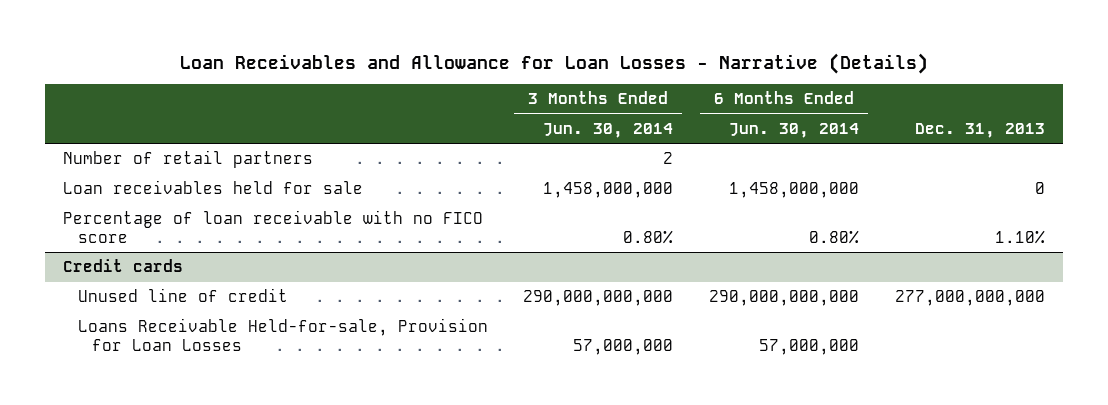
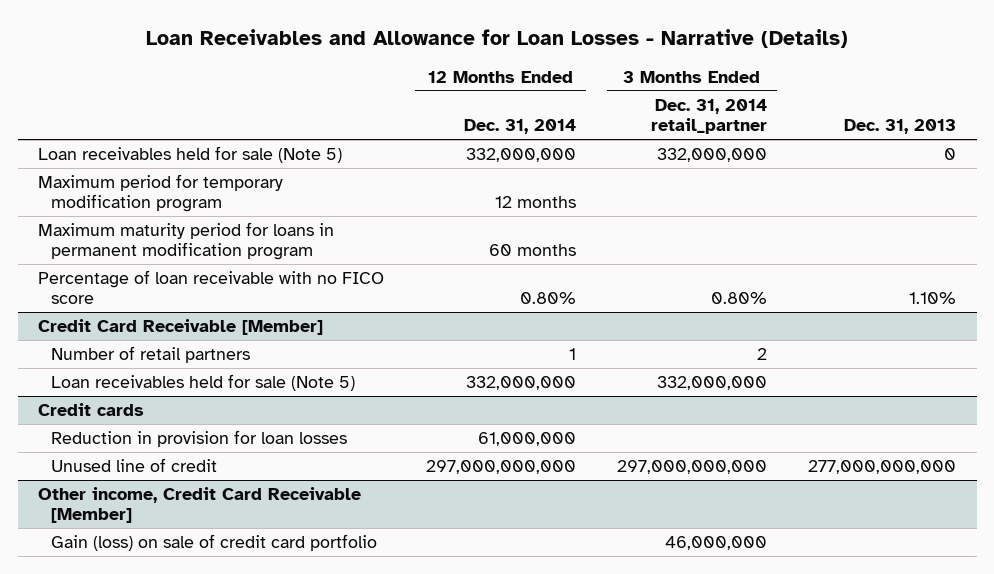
- | 3 Months Ended Jun. 30, 2014 | 6 Months Ended Jun. 30, 2014 | Dec. 31, 2013
+ | 12 Months Ended Dec. 31, 2014 | 3 Months Ended Dec. 31, 2014 retail_partner | Dec. 31, 2013
- Number of retail partners | 2 | |
- Loan receivables held for sale | 1,458,000,000 | 1,458,000,000 | 0
+ Loan receivables held for sale (Note 5) | 332,000,000 | 332,000,000 | 0
+ Maximum period for temporary modification program | 12 months | |
+ Maximum maturity period for loans in permanent modification program | 60 months | |
+ Credit Card Receivable [Member]
+ Number of retail partners | 1 | 2 |
+ Loan receivables held for sale (Note 5) | 332,000,000 | 332,000,000 |
@ Credit cards
+ Reduction in provision for loan losses | 61,000,000 | |
- Loans Receivable Held-for-sale, Provision for Loan Losses | 57,000,000 | 57,000,000 |
+ Other income, Credit Card Receivable [Member]
+ Gain (loss) on sale of credit card portfolio | | 46,000,000 |

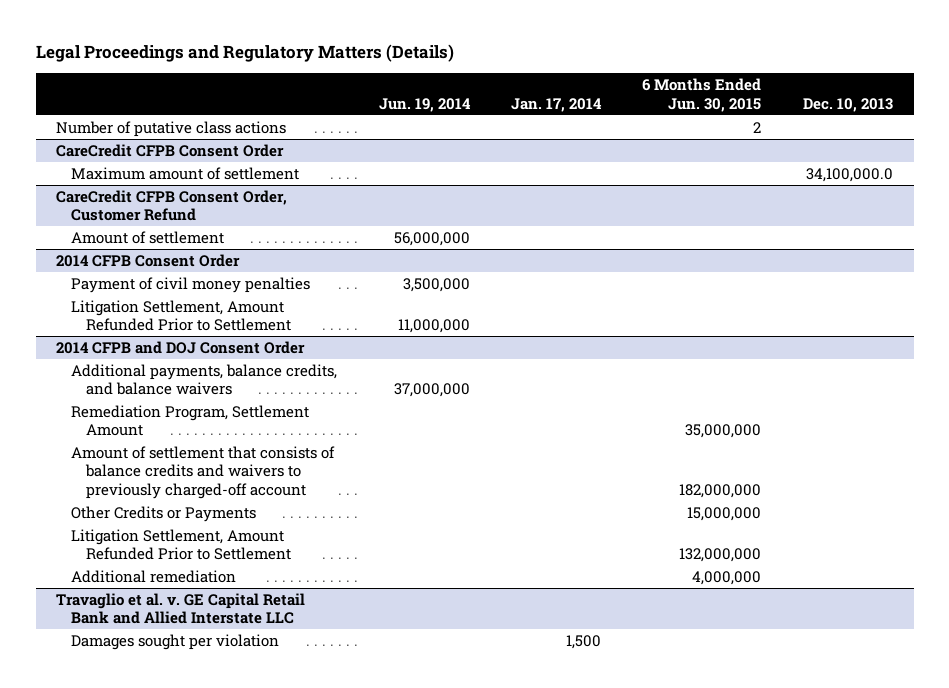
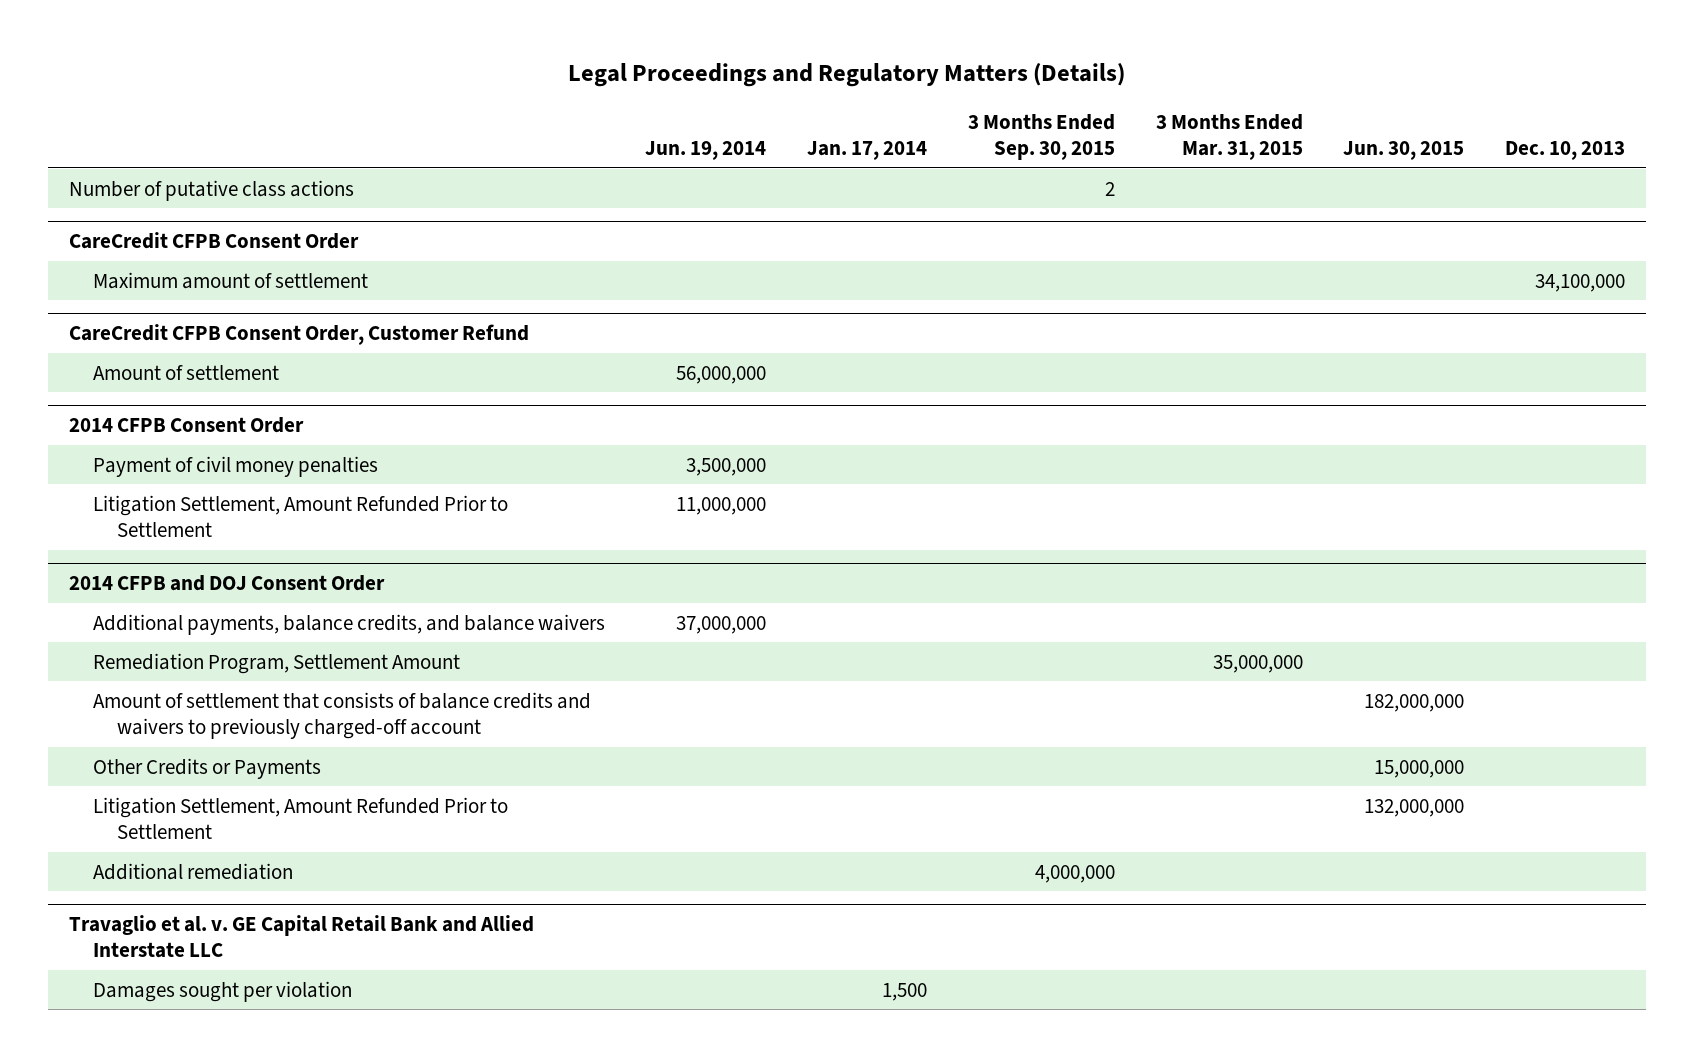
- | Jun. 19, 2014 | Jan. 17, 2014 | 6 Months Ended Jun. 30, 2015 | Dec. 10, 2013
+ | Jun. 19, 2014 | Jan. 17, 2014 | 3 Months Ended Sep. 30, 2015 | 3 Months Ended Mar. 31, 2015 | Jun. 30, 2015 | Dec. 10, 2013
@ CareCredit CFPB Consent Order
- Maximum amount of settlement | | | | 34,100,000.0
+ Maximum amount of settlement | | | | | | 34,100,000

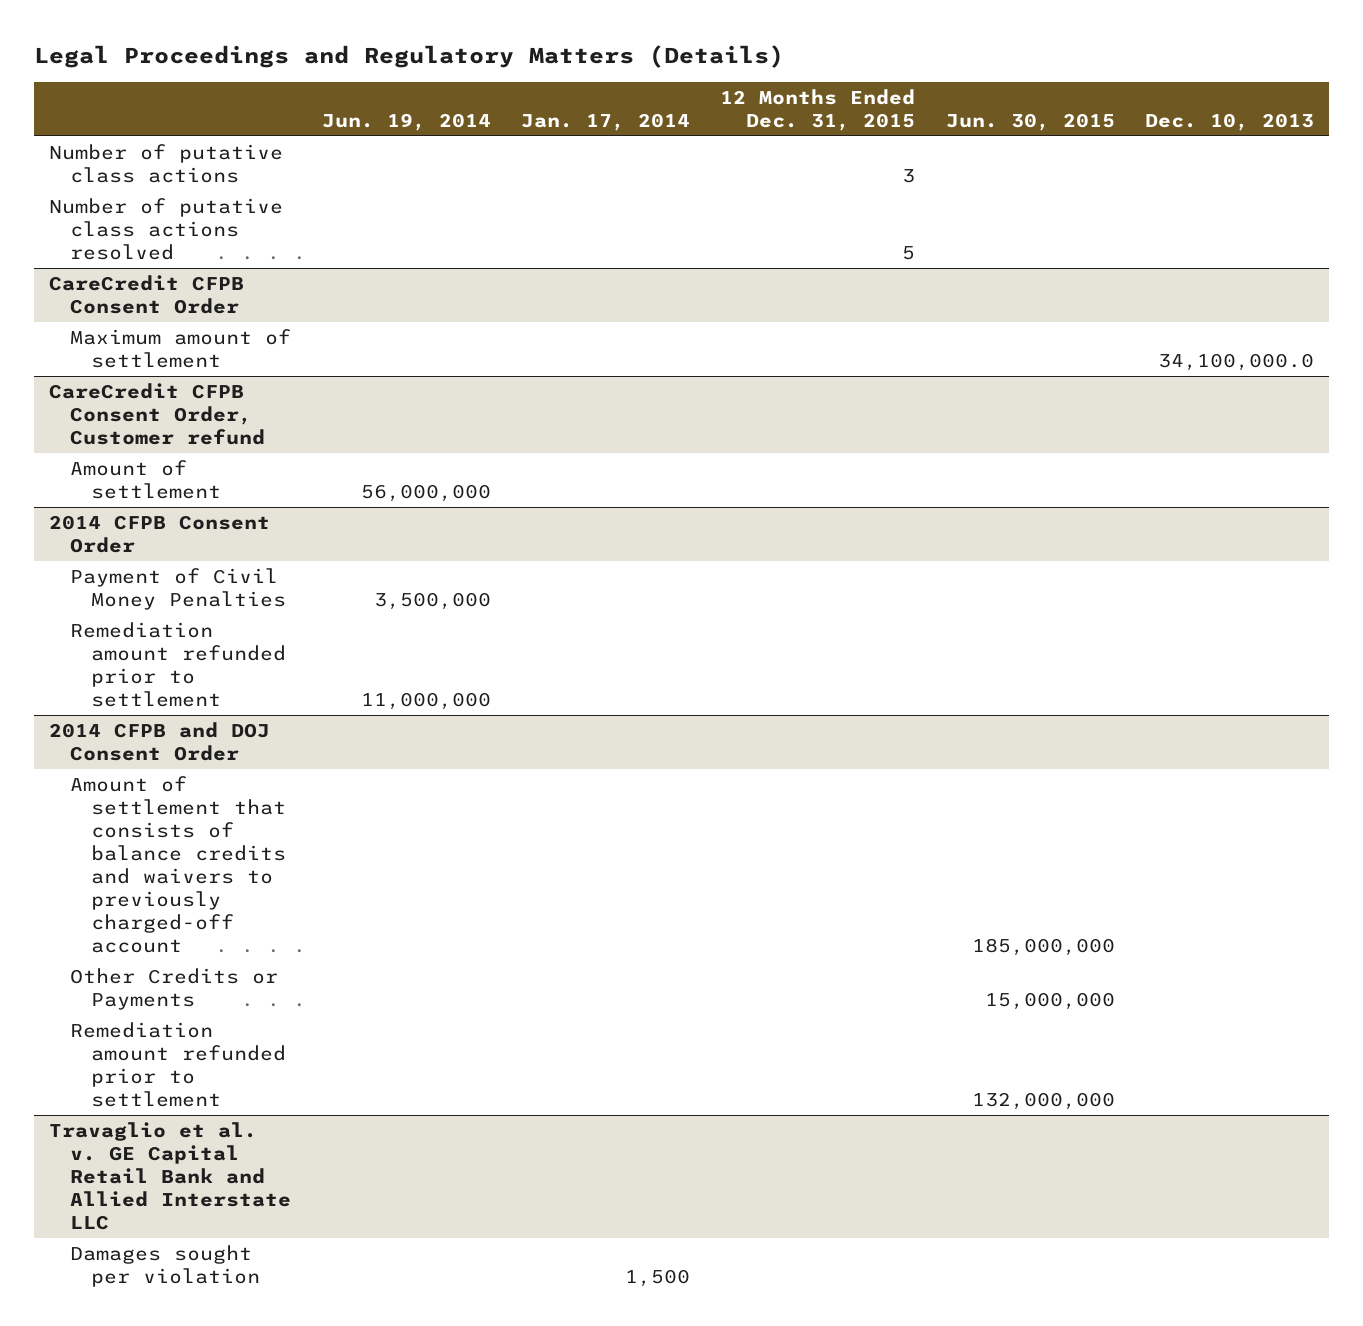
- | Jun. 19, 2014 | Jan. 17, 2014 | 3 Months Ended Sep. 30, 2015 | 3 Months Ended Mar. 31, 2015 | Jun. 30, 2015 | Dec. 10, 2013
+ | Jun. 19, 2014 | Jan. 17, 2014 | 12 Months Ended Dec. 31, 2015 | Jun. 30, 2015 | Dec. 10, 2013
+ Number of putative class actions resolved | | | 5 | |
@ CareCredit CFPB Consent Order
- Maximum amount of settlement | | | | | | 34,100,000
- CareCredit CFPB Consent Order, Customer Refund
@ CareCredit CFPB Consent Order
+ Maximum amount of settlement | | | | | 34,100,000.0
+ CareCredit CFPB Consent Order, Customer refund
@ 2014 CFPB Consent Order
- Payment of civil money penalties | 3,500,000 | | | | |
- Litigation Settlement, Amount Refunded Prior to Settlement | 11,000,000 | | | | |
+ Payment of Civil Money Penalties | 3,500,000 | | | |
+ Remediation amount refunded prior to settlement | 11,000,000 | | | |
@ 2014 CFPB and DOJ Consent Order
- Additional payments, balance credits, and balance waivers | 37,000,000 | | | | |
- Remediation Program, Settlement Amount | | | | 35,000,000 | |
- Amount of settlement that consists of balance credits and waivers to previously charged-off account | | | | | 182,000,000 |
+ Amount of settlement that consists of balance credits and waivers to previously charged-off account | | | | 185,000,000 |
- Litigation Settlement, Amount Refunded Prior to Settlement | | | | | 132,000,000 |
- Additional remediation | | | 4,000,000 | | |
+ Remediation amount refunded prior to settlement | | | | 132,000,000 |

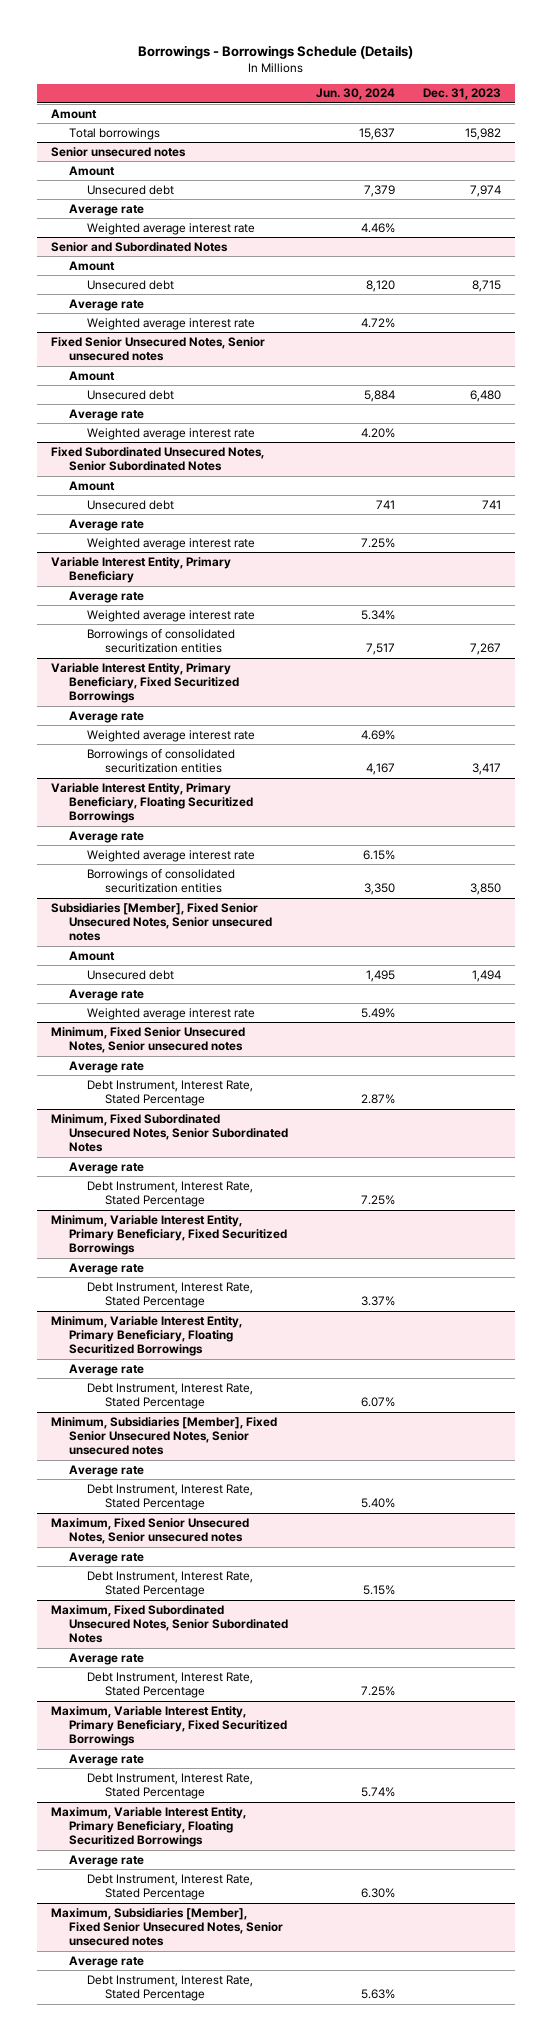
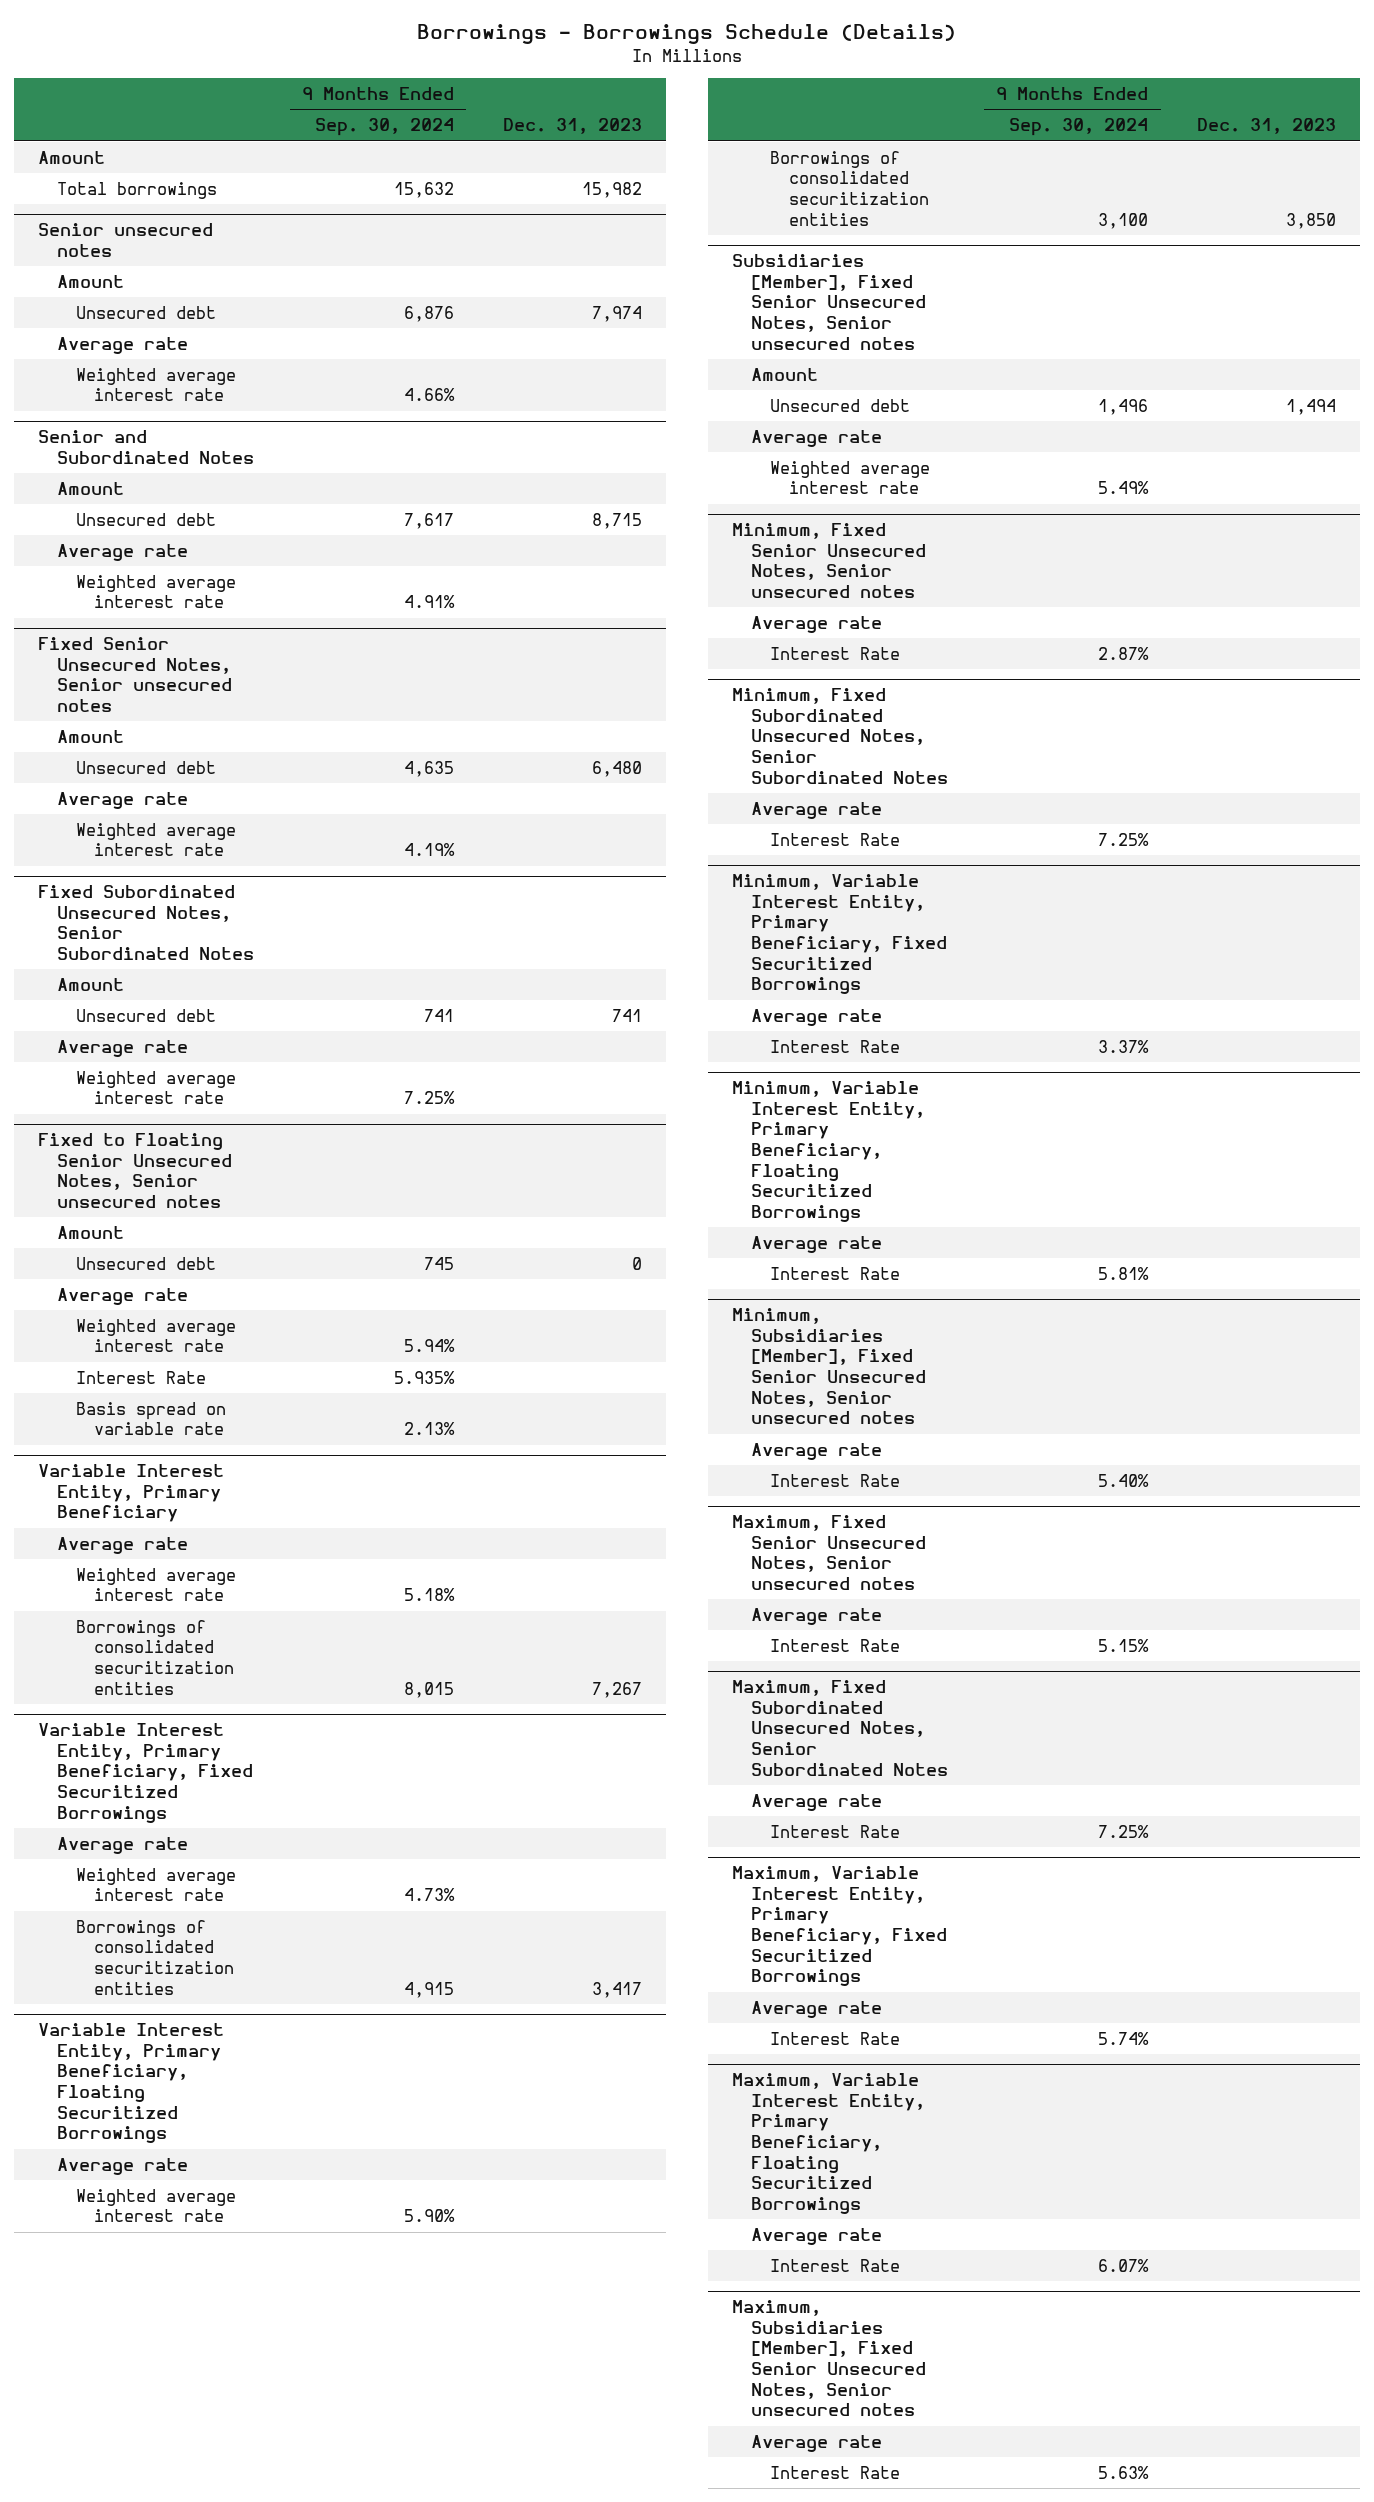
- | Jun. 30, 2024 | Dec. 31, 2023
+ | 9 Months Ended Sep. 30, 2024 | Dec. 31, 2023
+ Fixed to Floating Senior Unsecured Notes, Senior unsecured notes
+ Amount
+ Unsecured debt | 745 | 0
+ Average rate
+ Weighted average interest rate | 5.94% |
+ Interest Rate | 5.935% |
+ Basis spread on variable rate | 2.13% |
@ Minimum, Fixed Senior Unsecured Notes, Senior unsecured notes
- Debt Instrument, Interest Rate, Stated Percentage | 2.87% |
+ Interest Rate | 2.87% |
@ Minimum, Fixed Subordinated Unsecured Notes, Senior Subordinated Notes
- Debt Instrument, Interest Rate, Stated Percentage | 7.25% |
+ Interest Rate | 7.25% |
@ Minimum, Variable Interest Entity, Primary Beneficiary, Fixed Securitized Borrowings
- Debt Instrument, Interest Rate, Stated Percentage | 3.37% |
+ Interest Rate | 3.37% |
@ Minimum, Variable Interest Entity, Primary Beneficiary, Floating Securitized Borrowings
- Debt Instrument, Interest Rate, Stated Percentage | 6.07% |
+ Interest Rate | 5.81% |
@ Minimum, Subsidiaries [Member], Fixed Senior Unsecured Notes, Senior unsecured notes
- Debt Instrument, Interest Rate, Stated Percentage | 5.40% |
+ Interest Rate | 5.40% |
@ Maximum, Fixed Senior Unsecured Notes, Senior unsecured notes
- Debt Instrument, Interest Rate, Stated Percentage | 5.15% |
+ Interest Rate | 5.15% |
@ Maximum, Fixed Subordinated Unsecured Notes, Senior Subordinated Notes
- Debt Instrument, Interest Rate, Stated Percentage | 7.25% |
+ Interest Rate | 7.25% |
@ Maximum, Variable Interest Entity, Primary Beneficiary, Fixed Securitized Borrowings
- Debt Instrument, Interest Rate, Stated Percentage | 5.74% |
+ Interest Rate | 5.74% |
@ Maximum, Variable Interest Entity, Primary Beneficiary, Floating Securitized Borrowings
- Debt Instrument, Interest Rate, Stated Percentage | 6.30% |
+ Interest Rate | 6.07% |
@ Maximum, Subsidiaries [Member], Fixed Senior Unsecured Notes, Senior unsecured notes
- Debt Instrument, Interest Rate, Stated Percentage | 5.63% |
+ Interest Rate | 5.63% |

